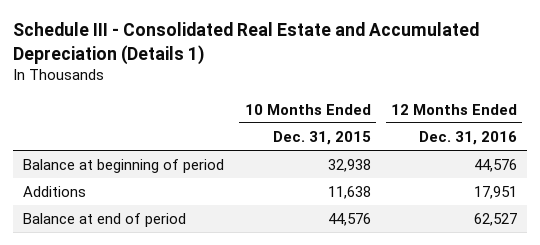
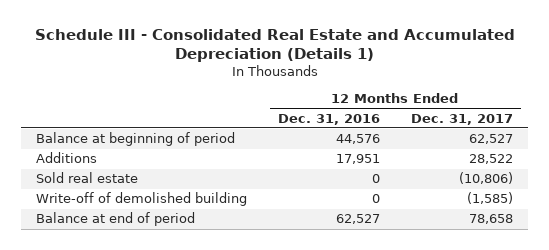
- | 10 Months Ended Dec. 31, 2015 | 12 Months Ended Dec. 31, 2016
+ | 12 Months Ended Dec. 31, 2016 | 12 Months Ended Dec. 31, 2017
+ Sold real estate | 0 | (10,806)
+ Write-off of demolished building | 0 | (1,585)

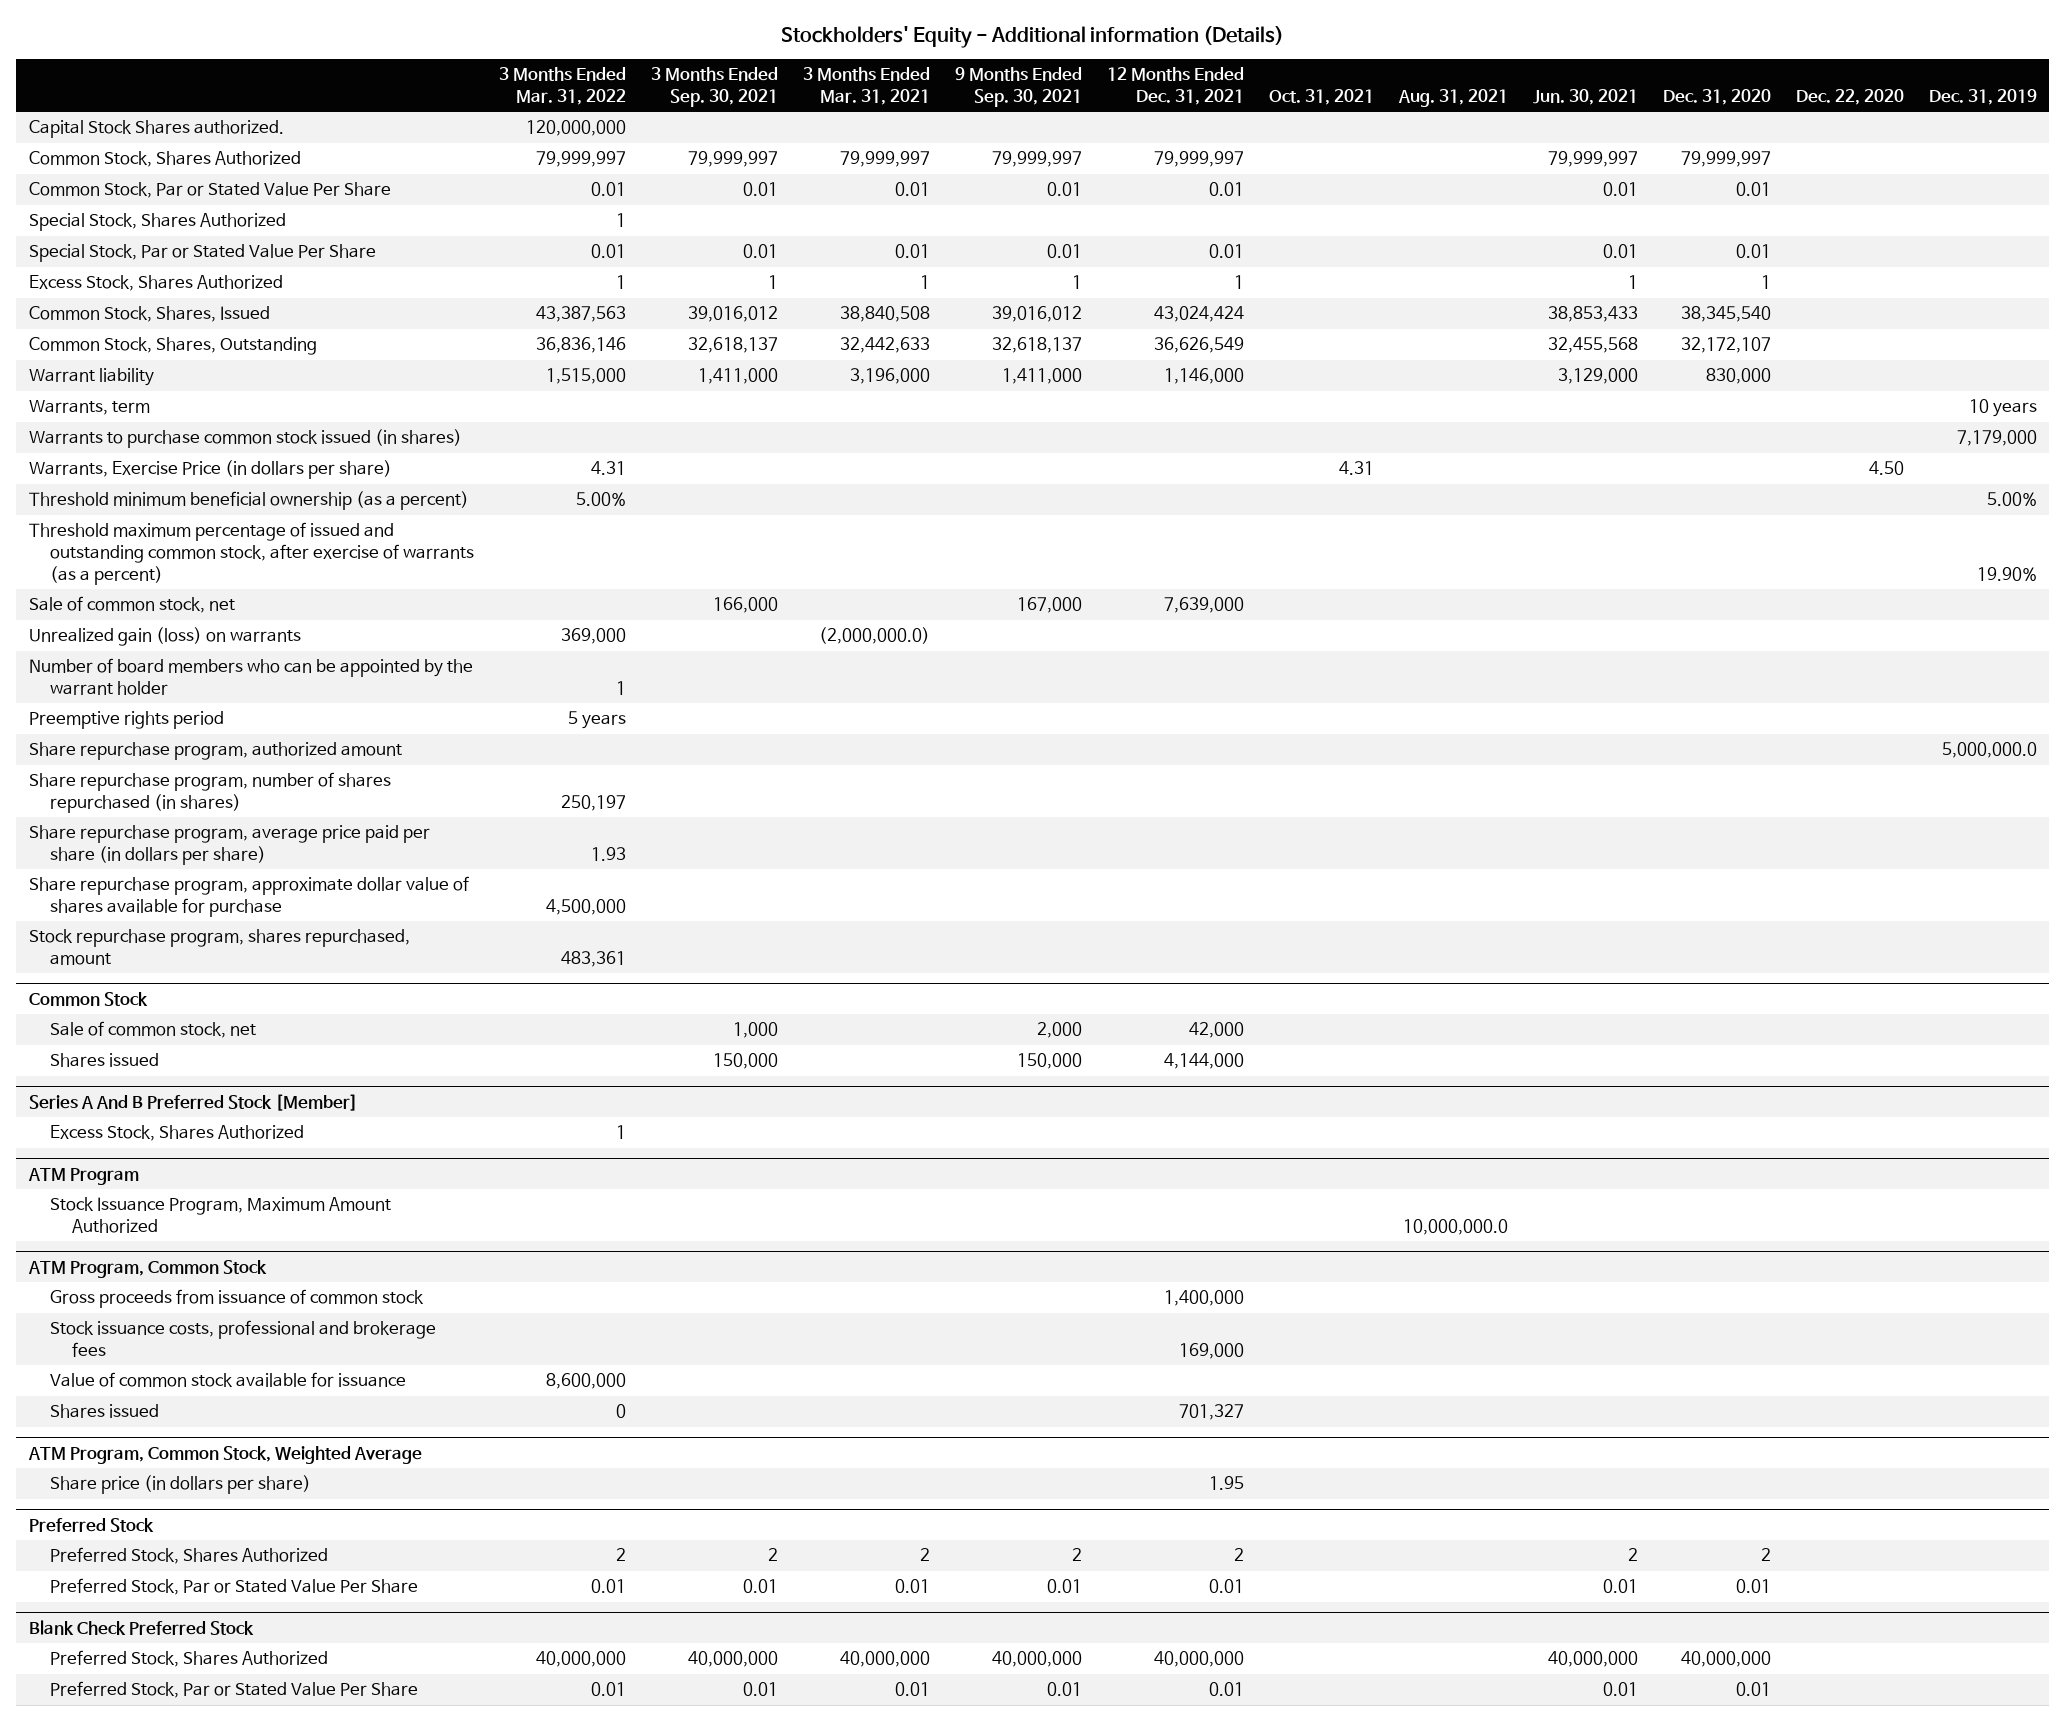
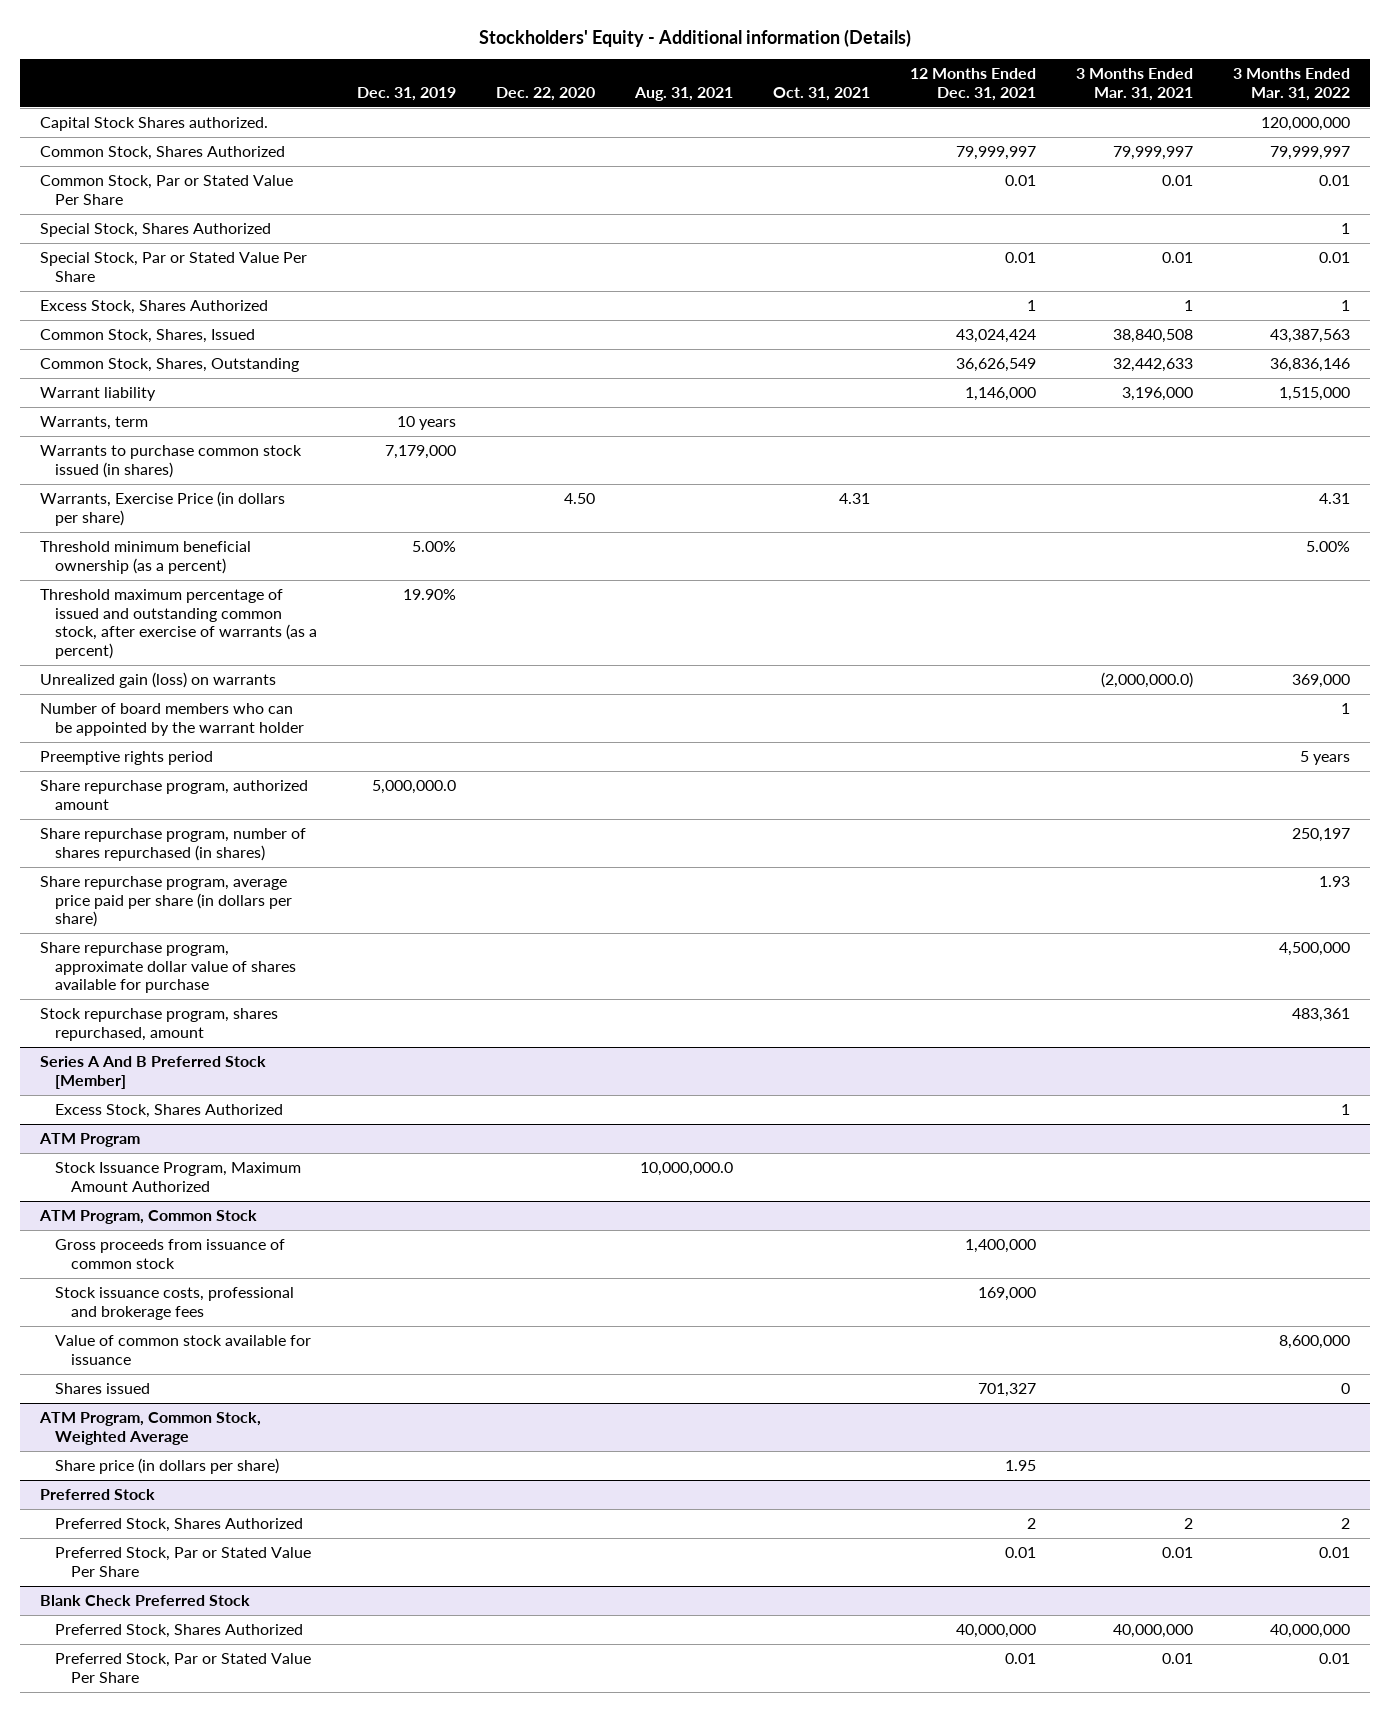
- | 3 Months Ended Mar. 31, 2022 | 3 Months Ended Sep. 30, 2021 | 3 Months Ended Mar. 31, 2021 | 9 Months Ended Sep. 30, 2021 | 12 Months Ended Dec. 31, 2021 | Oct. 31, 2021 | Aug. 31, 2021 | Jun. 30, 2021 | Dec. 31, 2020 | Dec. 22, 2020 | Dec. 31, 2019
+ | Dec. 31, 2019 | Dec. 22, 2020 | Aug. 31, 2021 | Oct. 31, 2021 | 12 Months Ended Dec. 31, 2021 | 3 Months Ended Mar. 31, 2021 | 3 Months Ended Mar. 31, 2022
- Sale of common stock, net | | 166,000 | | 167,000 | 7,639,000 | | | | | |
- Common Stock
- Sale of common stock, net | | 1,000 | | 2,000 | 42,000 | | | | | |
- Shares issued | | 150,000 | | 150,000 | 4,144,000 | | | | | |

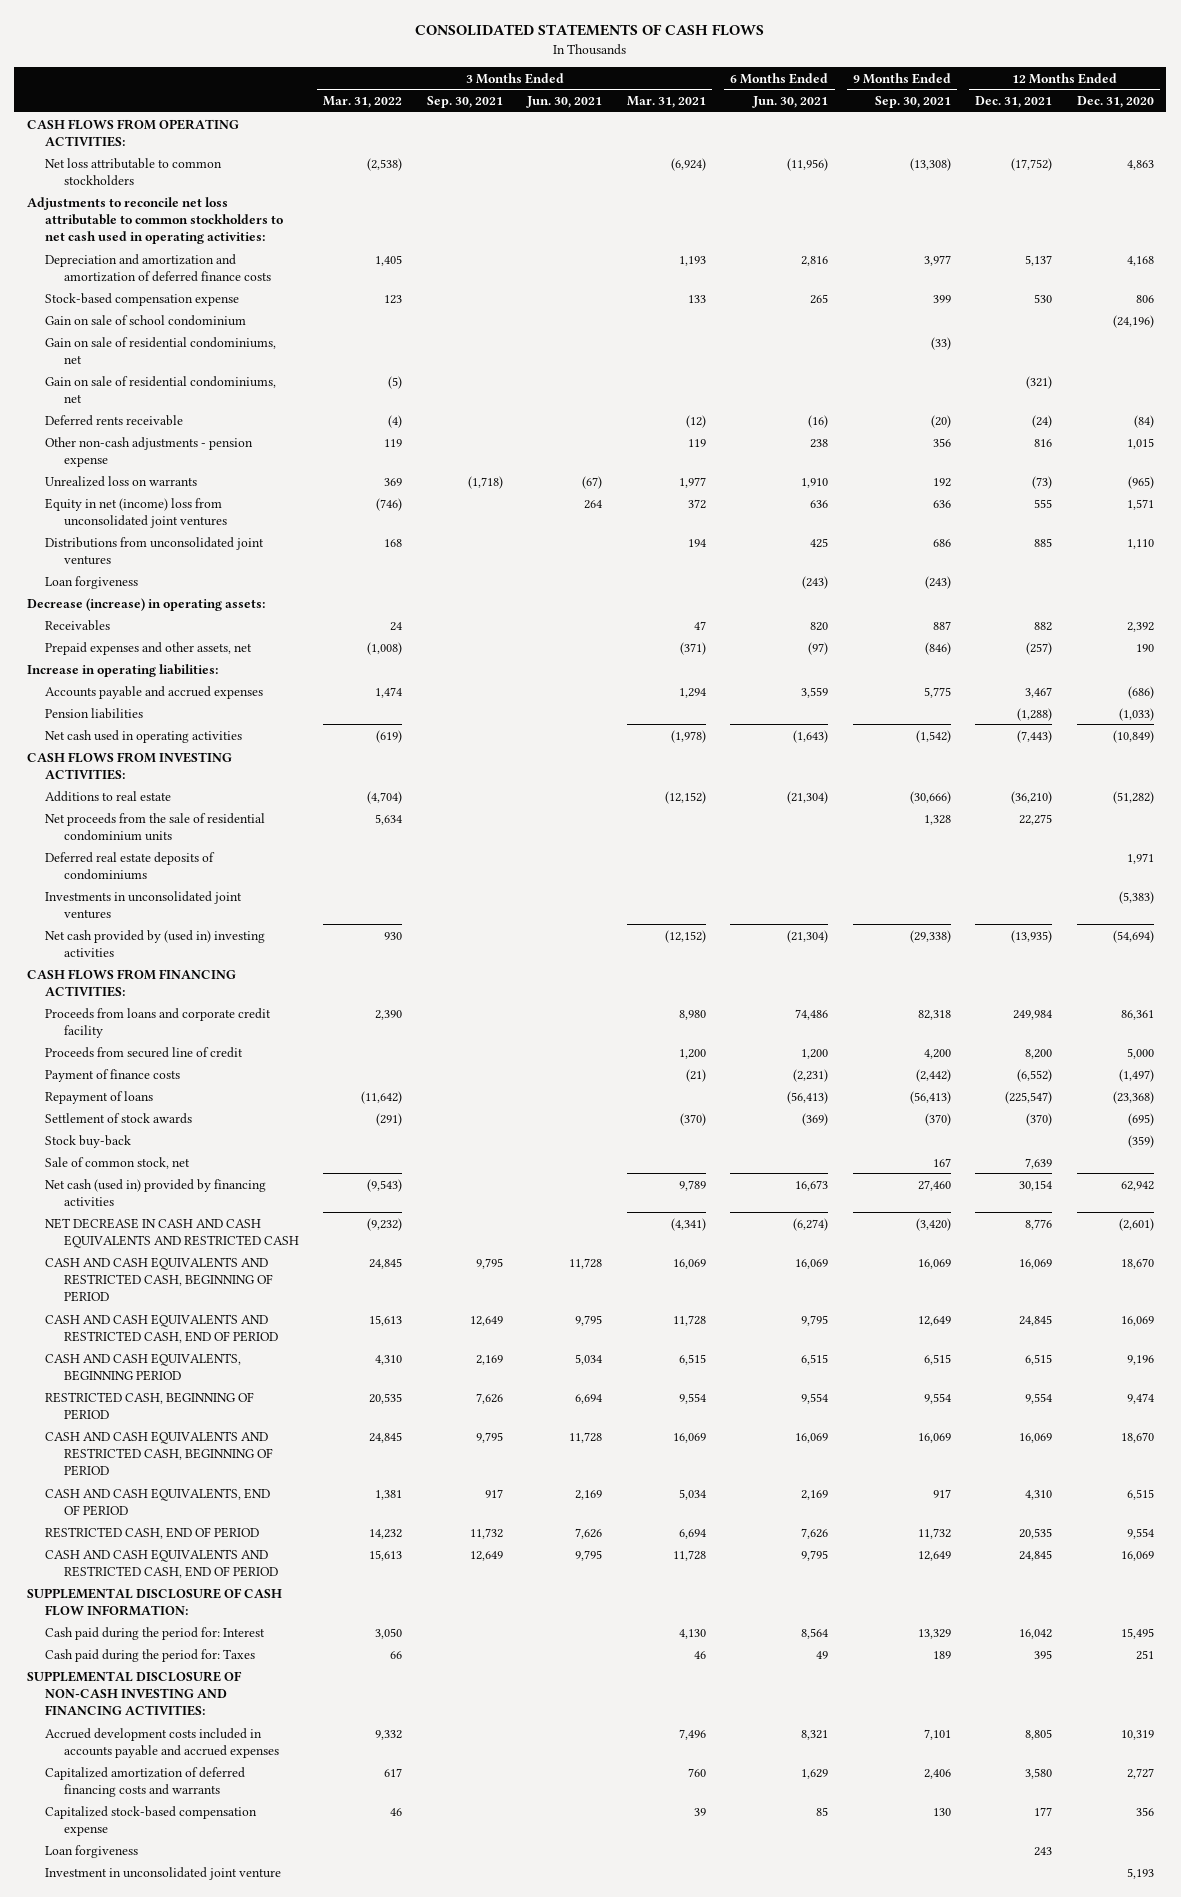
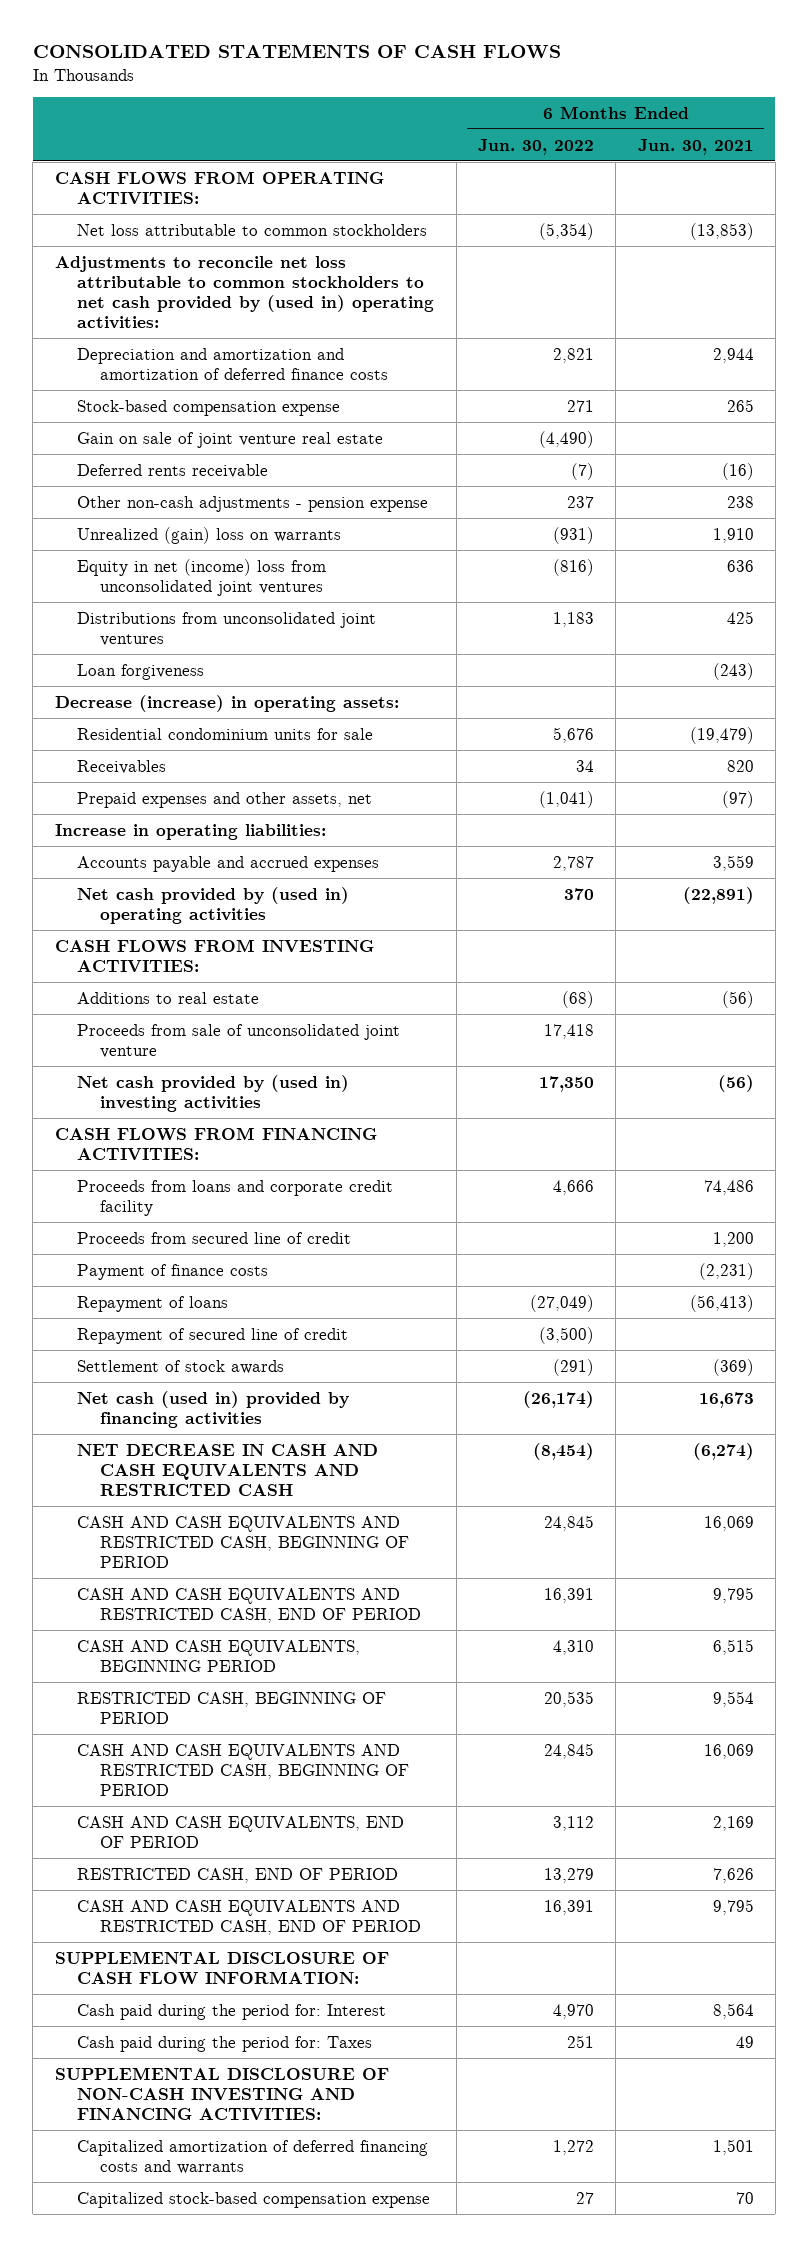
- | 3 Months Ended Mar. 31, 2022 | 3 Months Ended Sep. 30, 2021 | 3 Months Ended Jun. 30, 2021 | 3 Months Ended Mar. 31, 2021 | 6 Months Ended Jun. 30, 2021 | 9 Months Ended Sep. 30, 2021 | 12 Months Ended Dec. 31, 2021 | 12 Months Ended Dec. 31, 2020
+ | 6 Months Ended Jun. 30, 2022 | 6 Months Ended Jun. 30, 2021
- Net loss attributable to common stockholders | (2,538) | | | (6,924) | (11,956) | (13,308) | (17,752) | 4,863
- Adjustments to reconcile net loss attributable to common stockholders to net cash used in operating activities:
- Depreciation and amortization and amortization of deferred finance costs | 1,405 | | | 1,193 | 2,816 | 3,977 | 5,137 | 4,168
+ Net loss attributable to common stockholders | (5,354) | (13,853)
+ Adjustments to reconcile net loss attributable to common stockholders to net cash provided by (used in) operating activities:
+ Depreciation and amortization and amortization of deferred finance costs | 2,821 | 2,944
- Gain on sale of school condominium | | | | | | | | (24,196)
- Gain on sale of residential condominiums, net | | | | | | (33) | |
- Gain on sale of residential condominiums, net | (5) | | | | | | (321) |
+ Gain on sale of joint venture real estate | (4,490) |
- Unrealized loss on warrants | 369 | (1,718) | (67) | 1,977 | 1,910 | 192 | (73) | (965)
+ Unrealized (gain) loss on warrants | (931) | 1,910
+ Residential condominium units for sale | 5,676 | (19,479)
- Pension liabilities | | | | | | | (1,288) | (1,033)
- Net cash used in operating activities | (619) | | | (1,978) | (1,643) | (1,542) | (7,443) | (10,849)
+ Net cash provided by (used in) operating activities | 370 | (22,891)
- Additions to real estate | (4,704) | | | (12,152) | (21,304) | (30,666) | (36,210) | (51,282)
- Net proceeds from the sale of residential condominium units | 5,634 | | | | | 1,328 | 22,275 |
- Deferred real estate deposits of condominiums | | | | | | | | 1,971
- Investments in unconsolidated joint ventures | | | | | | | | (5,383)
- Net cash provided by (used in) investing activities | 930 | | | (12,152) | (21,304) | (29,338) | (13,935) | (54,694)
+ Additions to real estate | (68) | (56)
+ Proceeds from sale of unconsolidated joint venture | 17,418 |
+ Net cash provided by (used in) investing activities | 17,350 | (56)
+ Repayment of secured line of credit | (3,500) |
- Stock buy-back | | | | | | | | (359)
- Sale of common stock, net | | | | | | 167 | 7,639 |
- Accrued development costs included in accounts payable and accrued expenses | 9,332 | | | 7,496 | 8,321 | 7,101 | 8,805 | 10,319
- Capitalized amortization of deferred financing costs and warrants | 617 | | | 760 | 1,629 | 2,406 | 3,580 | 2,727
- Capitalized stock-based compensation expense | 46 | | | 39 | 85 | 130 | 177 | 356
- Loan forgiveness | | | | | | | 243 |
- Investment in unconsolidated joint venture | | | | | | | | 5,193
+ Capitalized amortization of deferred financing costs and warrants | 1,272 | 1,501
+ Capitalized stock-based compensation expense | 27 | 70

